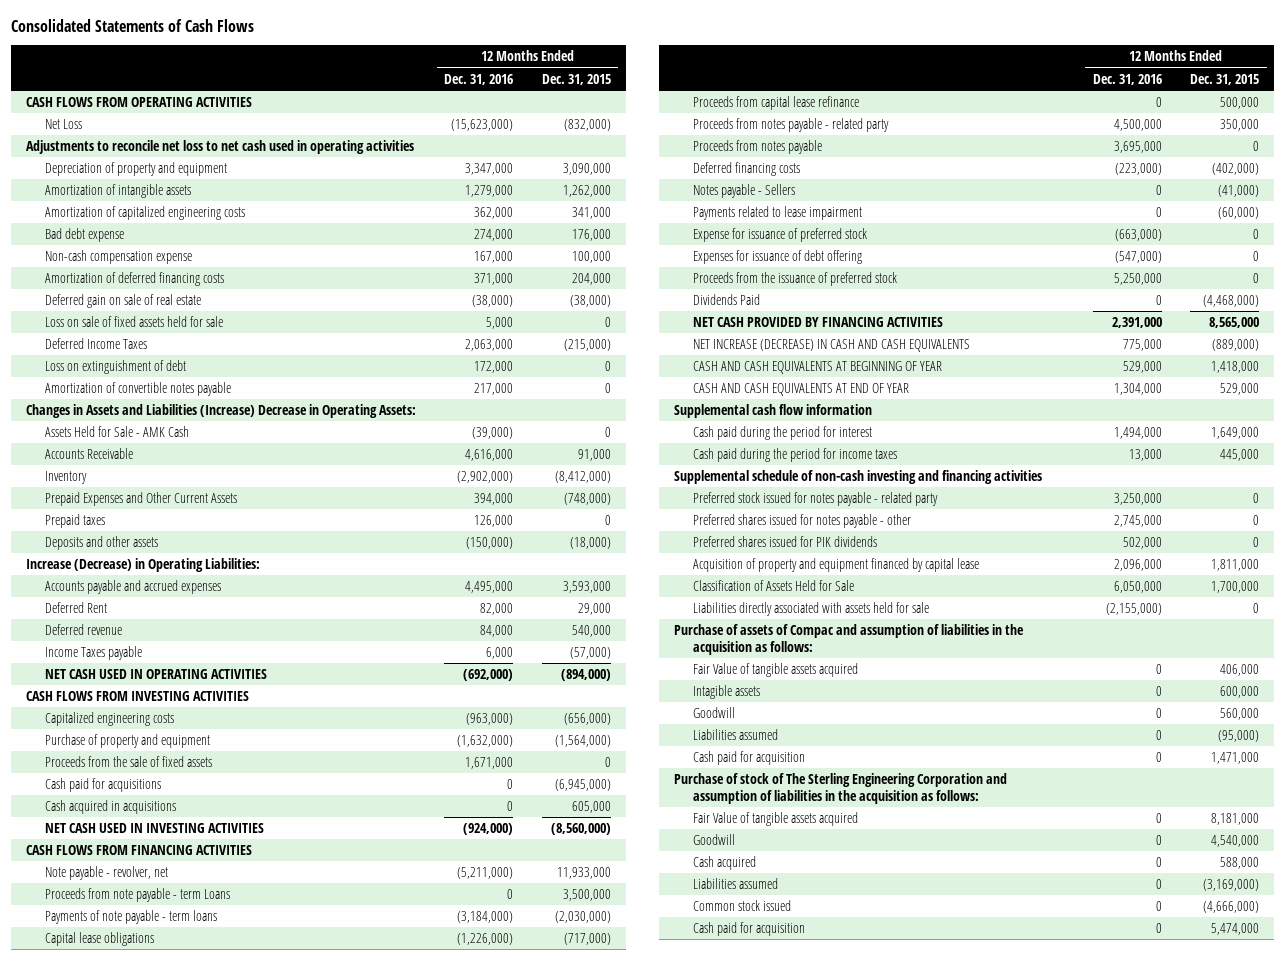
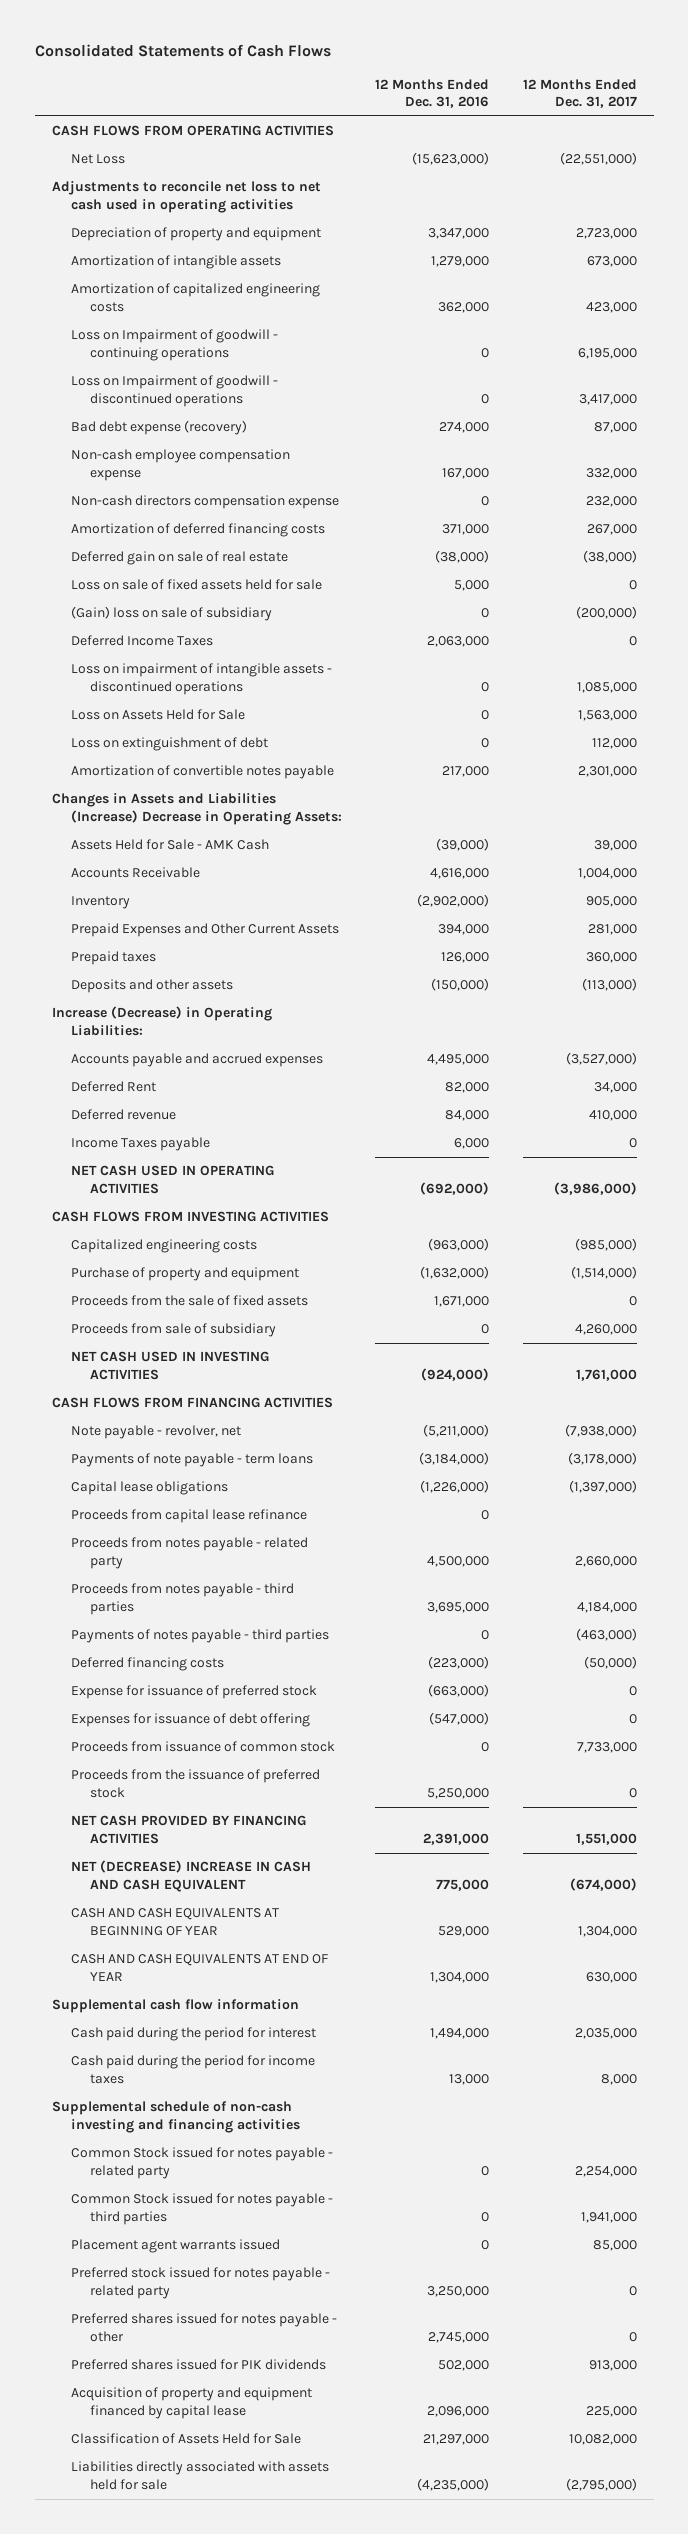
- | 12 Months Ended Dec. 31, 2016 | 12 Months Ended Dec. 31, 2015
+ | 12 Months Ended Dec. 31, 2016 | 12 Months Ended Dec. 31, 2017
- Bad debt expense | 274,000 | 176,000
- Non-cash compensation expense | 167,000 | 100,000
+ Loss on Impairment of goodwill - continuing operations | 0 | 6,195,000
+ Loss on Impairment of goodwill - discontinued operations | 0 | 3,417,000
+ Bad debt expense (recovery) | 274,000 | 87,000
+ Non-cash employee compensation expense | 167,000 | 332,000
+ Non-cash directors compensation expense | 0 | 232,000
+ (Gain) loss on sale of subsidiary | 0 | (200,000)
- Loss on extinguishment of debt | 172,000 | 0
+ Loss on impairment of intangible assets - discontinued operations | 0 | 1,085,000
+ Loss on Assets Held for Sale | 0 | 1,563,000
+ Loss on extinguishment of debt | 0 | 112,000
- Cash paid for acquisitions | 0 | (6,945,000)
- Cash acquired in acquisitions | 0 | 605,000
+ Proceeds from sale of subsidiary | 0 | 4,260,000
- Proceeds from note payable - term Loans | 0 | 3,500,000
- Proceeds from notes payable | 3,695,000 | 0
+ Proceeds from notes payable - third parties | 3,695,000 | 4,184,000
+ Payments of notes payable - third parties | 0 | (463,000)
- Notes payable - Sellers | 0 | (41,000)
- Payments related to lease impairment | 0 | (60,000)
+ Proceeds from issuance of common stock | 0 | 7,733,000
- Dividends Paid | 0 | (4,468,000)
- NET INCREASE (DECREASE) IN CASH AND CASH EQUIVALENTS | 775,000 | (889,000)
+ NET (DECREASE) INCREASE IN CASH AND CASH EQUIVALENT | 775,000 | (674,000)
+ Common Stock issued for notes payable - related party | 0 | 2,254,000
+ Common Stock issued for notes payable - third parties | 0 | 1,941,000
+ Placement agent warrants issued | 0 | 85,000
- Classification of Assets Held for Sale | 6,050,000 | 1,700,000
- Liabilities directly associated with assets held for sale | (2,155,000) | 0
- Purchase of assets of Compac and assumption of liabilities in the acquisition as follows:
- Fair Value of tangible assets acquired | 0 | 406,000
- Intagible assets | 0 | 600,000
- Goodwill | 0 | 560,000
- Liabilities assumed | 0 | (95,000)
- Cash paid for acquisition | 0 | 1,471,000
- Purchase of stock of The Sterling Engineering Corporation and assumption of liabilities in the acquisition as follows:
- Fair Value of tangible assets acquired | 0 | 8,181,000
- Goodwill | 0 | 4,540,000
- Cash acquired | 0 | 588,000
- Liabilities assumed | 0 | (3,169,000)
- Common stock issued | 0 | (4,666,000)
- Cash paid for acquisition | 0 | 5,474,000
+ Classification of Assets Held for Sale | 21,297,000 | 10,082,000
+ Liabilities directly associated with assets held for sale | (4,235,000) | (2,795,000)

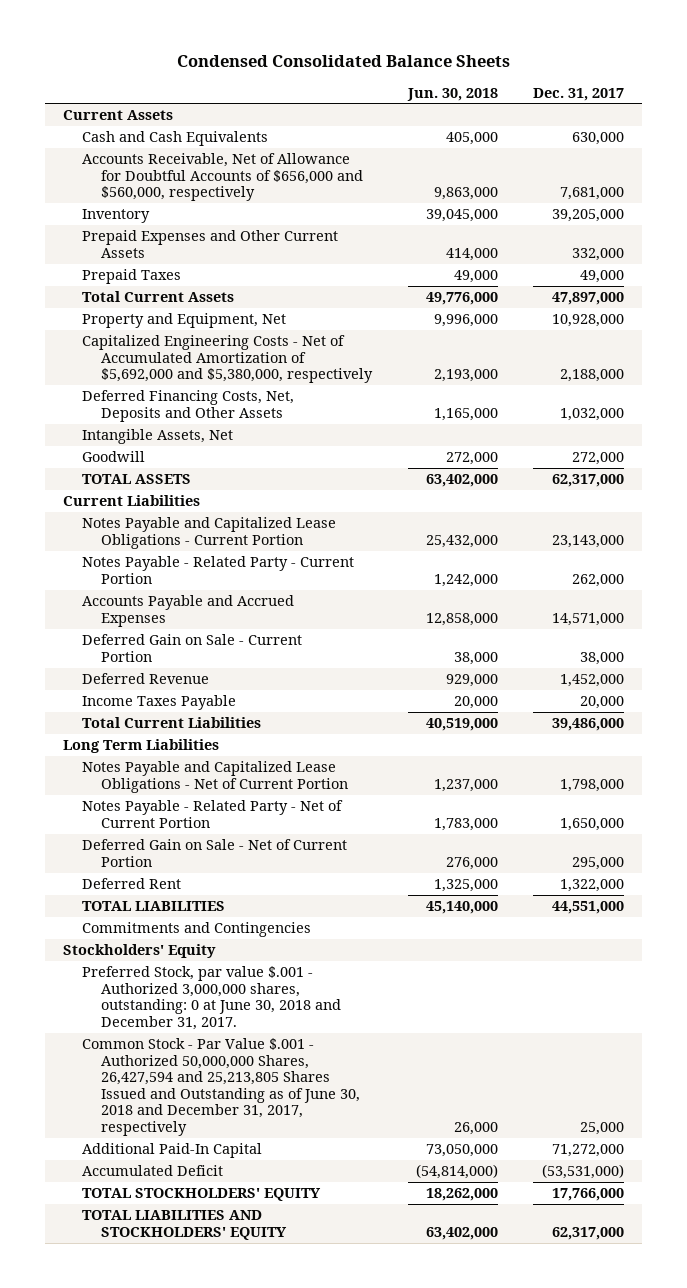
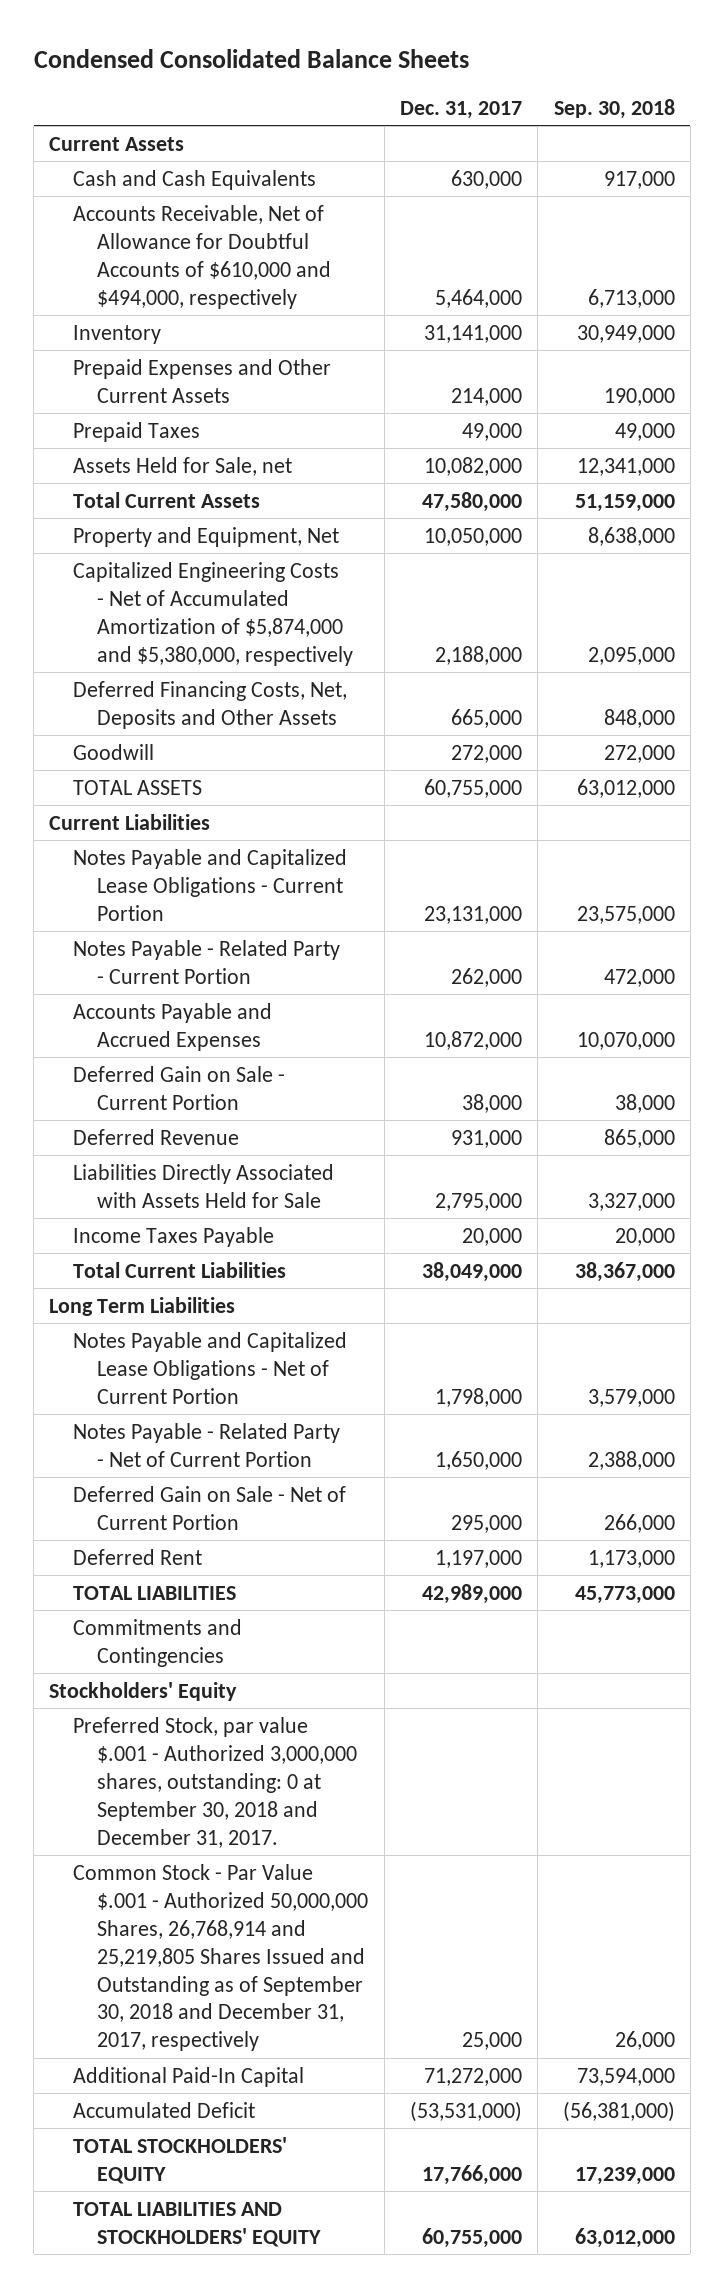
- | Jun. 30, 2018 | Dec. 31, 2017
+ | Dec. 31, 2017 | Sep. 30, 2018
- Accounts Receivable, Net of Allowance for Doubtful Accounts of $656,000 and $560,000, respectively | 9,863,000 | 7,681,000
- Inventory | 39,045,000 | 39,205,000
- Prepaid Expenses and Other Current Assets | 414,000 | 332,000
+ Accounts Receivable, Net of Allowance for Doubtful Accounts of $610,000 and $494,000, respectively | 5,464,000 | 6,713,000
+ Inventory | 31,141,000 | 30,949,000
+ Prepaid Expenses and Other Current Assets | 214,000 | 190,000
- Total Current Assets | 49,776,000 | 47,897,000
- Property and Equipment, Net | 9,996,000 | 10,928,000
- Capitalized Engineering Costs - Net of Accumulated Amortization of $5,692,000 and $5,380,000, respectively | 2,193,000 | 2,188,000
- Deferred Financing Costs, Net, Deposits and Other Assets | 1,165,000 | 1,032,000
- Intangible Assets, Net
+ Assets Held for Sale, net | 10,082,000 | 12,341,000
+ Total Current Assets | 47,580,000 | 51,159,000
+ Property and Equipment, Net | 10,050,000 | 8,638,000
+ Capitalized Engineering Costs - Net of Accumulated Amortization of $5,874,000 and $5,380,000, respectively | 2,188,000 | 2,095,000
+ Deferred Financing Costs, Net, Deposits and Other Assets | 665,000 | 848,000
- TOTAL ASSETS | 63,402,000 | 62,317,000
+ TOTAL ASSETS | 60,755,000 | 63,012,000
- Notes Payable and Capitalized Lease Obligations - Current Portion | 25,432,000 | 23,143,000
+ Notes Payable and Capitalized Lease Obligations - Current Portion | 23,131,000 | 23,575,000
- Accounts Payable and Accrued Expenses | 12,858,000 | 14,571,000
+ Accounts Payable and Accrued Expenses | 10,872,000 | 10,070,000
- Deferred Revenue | 929,000 | 1,452,000
+ Deferred Revenue | 931,000 | 865,000
+ Liabilities Directly Associated with Assets Held for Sale | 2,795,000 | 3,327,000
- Total Current Liabilities | 40,519,000 | 39,486,000
+ Total Current Liabilities | 38,049,000 | 38,367,000
- Deferred Rent | 1,325,000 | 1,322,000
- TOTAL LIABILITIES | 45,140,000 | 44,551,000
+ Deferred Rent | 1,197,000 | 1,173,000
+ TOTAL LIABILITIES | 42,989,000 | 45,773,000
- Preferred Stock, par value $.001 - Authorized 3,000,000 shares, outstanding: 0 at June 30, 2018 and December 31, 2017.
- Common Stock - Par Value $.001 - Authorized 50,000,000 Shares, 26,427,594 and 25,213,805 Shares Issued and Outstanding as of June 30, 2018 and December 31, 2017, respectively | 26,000 | 25,000
+ Preferred Stock, par value $.001 - Authorized 3,000,000 shares, outstanding: 0 at September 30, 2018 and December 31, 2017.
+ Common Stock - Par Value $.001 - Authorized 50,000,000 Shares, 26,768,914 and 25,219,805 Shares Issued and Outstanding as of September 30, 2018 and December 31, 2017, respectively | 25,000 | 26,000
- TOTAL LIABILITIES AND STOCKHOLDERS' EQUITY | 63,402,000 | 62,317,000
+ TOTAL LIABILITIES AND STOCKHOLDERS' EQUITY | 60,755,000 | 63,012,000

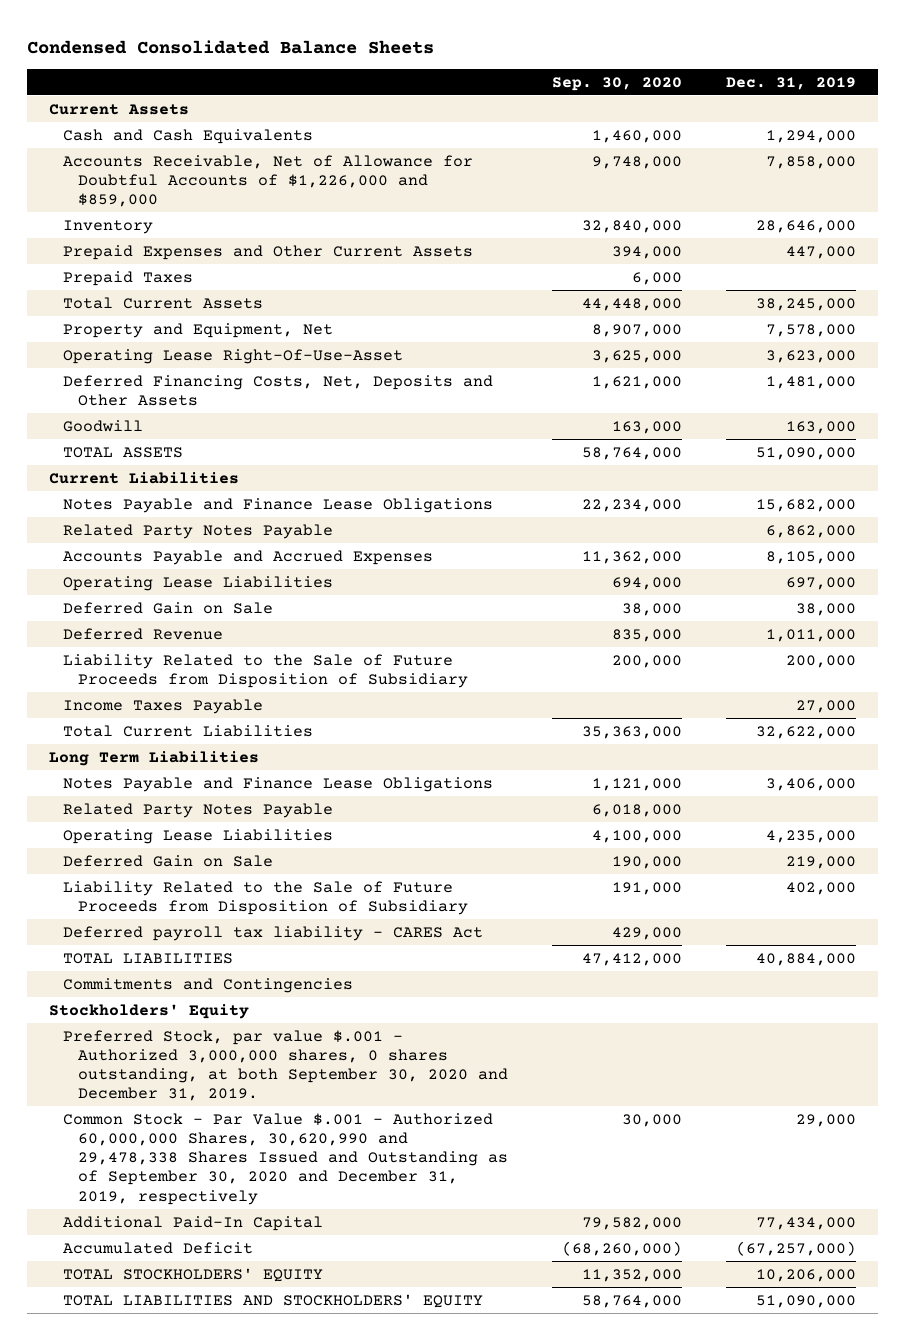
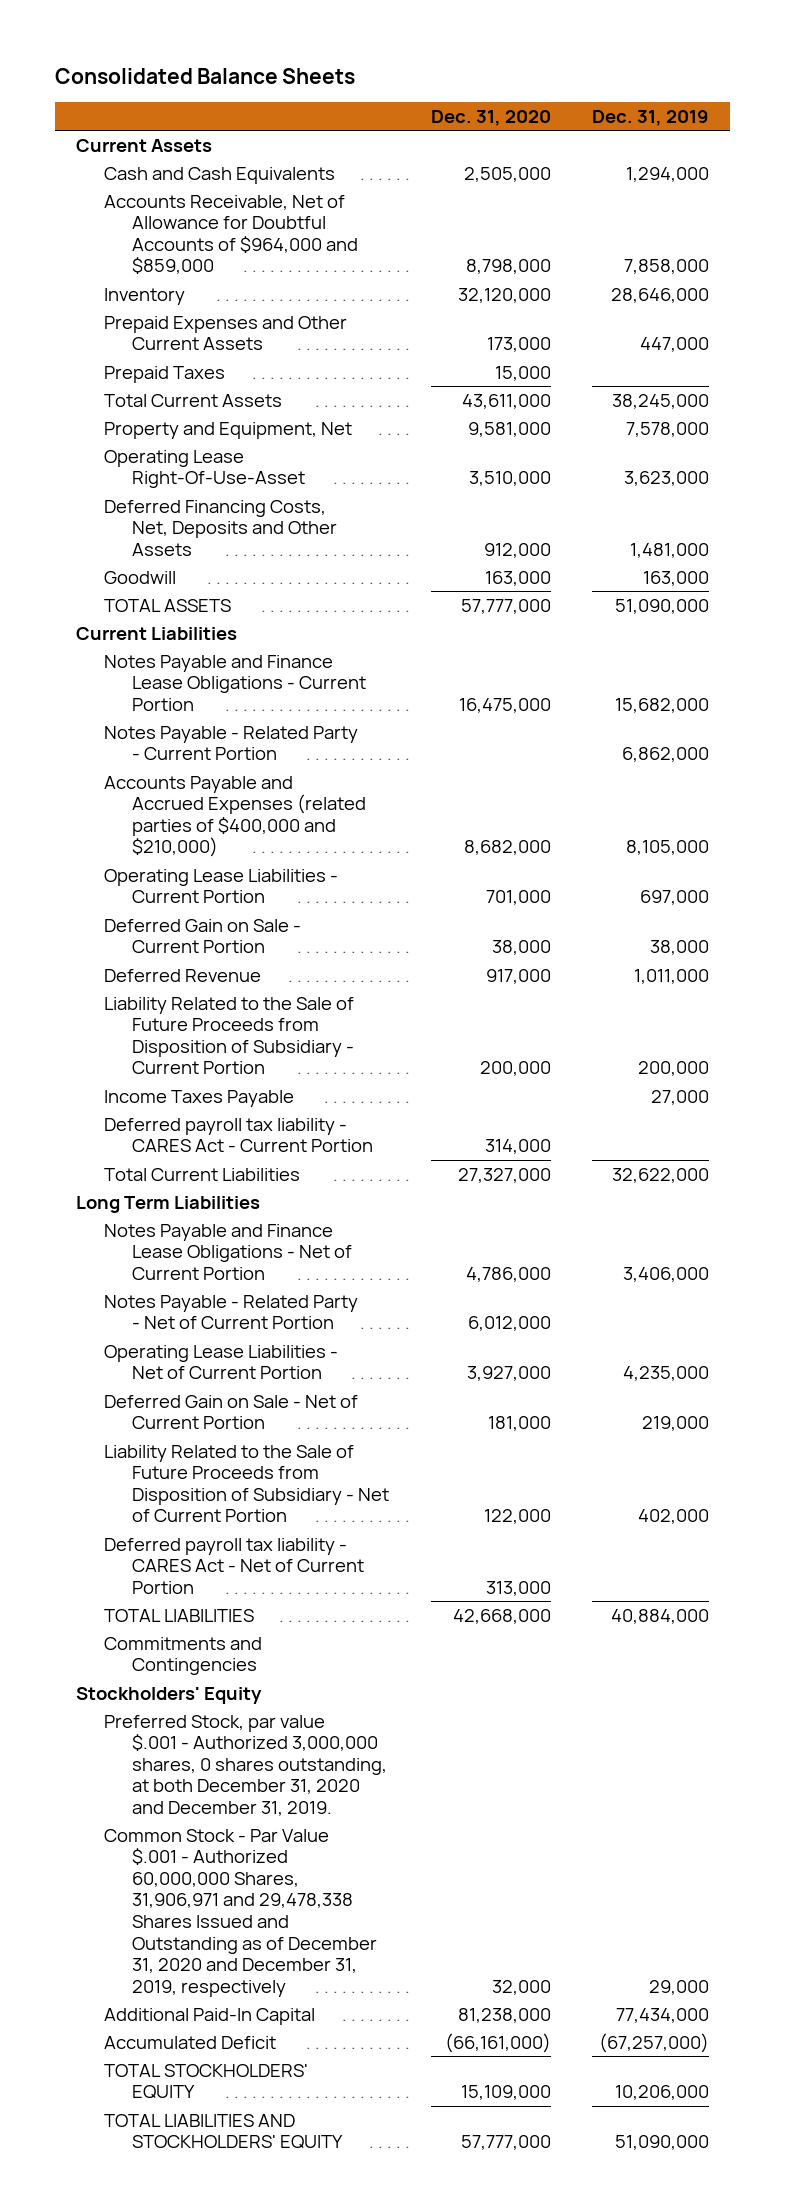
- Condensed Consolidated Balance Sheets
+ Consolidated Balance Sheets
- | Sep. 30, 2020 | Dec. 31, 2019
+ | Dec. 31, 2020 | Dec. 31, 2019
- Accounts Receivable, Net of Allowance for Doubtful Accounts of $1,226,000 and $859,000 | 9,748,000 | 7,858,000
+ Accounts Receivable, Net of Allowance for Doubtful Accounts of $964,000 and $859,000 | 8,798,000 | 7,858,000
- Notes Payable and Finance Lease Obligations | 22,234,000 | 15,682,000
- Related Party Notes Payable | | 6,862,000
- Accounts Payable and Accrued Expenses | 11,362,000 | 8,105,000
- Operating Lease Liabilities | 694,000 | 697,000
- Deferred Gain on Sale | 38,000 | 38,000
+ Notes Payable and Finance Lease Obligations - Current Portion | 16,475,000 | 15,682,000
+ Notes Payable - Related Party - Current Portion | | 6,862,000
+ Accounts Payable and Accrued Expenses (related parties of $400,000 and $210,000) | 8,682,000 | 8,105,000
+ Operating Lease Liabilities - Current Portion | 701,000 | 697,000
+ Deferred Gain on Sale - Current Portion | 38,000 | 38,000
- Liability Related to the Sale of Future Proceeds from Disposition of Subsidiary | 200,000 | 200,000
+ Liability Related to the Sale of Future Proceeds from Disposition of Subsidiary - Current Portion | 200,000 | 200,000
+ Deferred payroll tax liability - CARES Act - Current Portion | 314,000 |
- Notes Payable and Finance Lease Obligations | 1,121,000 | 3,406,000
- Related Party Notes Payable | 6,018,000 |
- Operating Lease Liabilities | 4,100,000 | 4,235,000
- Deferred Gain on Sale | 190,000 | 219,000
- Liability Related to the Sale of Future Proceeds from Disposition of Subsidiary | 191,000 | 402,000
- Deferred payroll tax liability - CARES Act | 429,000 |
+ Notes Payable and Finance Lease Obligations - Net of Current Portion | 4,786,000 | 3,406,000
+ Notes Payable - Related Party - Net of Current Portion | 6,012,000 |
+ Operating Lease Liabilities - Net of Current Portion | 3,927,000 | 4,235,000
+ Deferred Gain on Sale - Net of Current Portion | 181,000 | 219,000
+ Liability Related to the Sale of Future Proceeds from Disposition of Subsidiary - Net of Current Portion | 122,000 | 402,000
+ Deferred payroll tax liability - CARES Act - Net of Current Portion | 313,000 |
- Preferred Stock, par value $.001 - Authorized 3,000,000 shares, 0 shares outstanding, at both September 30, 2020 and December 31, 2019.
- Common Stock - Par Value $.001 - Authorized 60,000,000 Shares, 30,620,990 and 29,478,338 Shares Issued and Outstanding as of September 30, 2020 and December 31, 2019, respectively | 30,000 | 29,000
+ Preferred Stock, par value $.001 - Authorized 3,000,000 shares, 0 shares outstanding, at both December 31, 2020 and December 31, 2019.
+ Common Stock - Par Value $.001 - Authorized 60,000,000 Shares, 31,906,971 and 29,478,338 Shares Issued and Outstanding as of December 31, 2020 and December 31, 2019, respectively | 32,000 | 29,000

